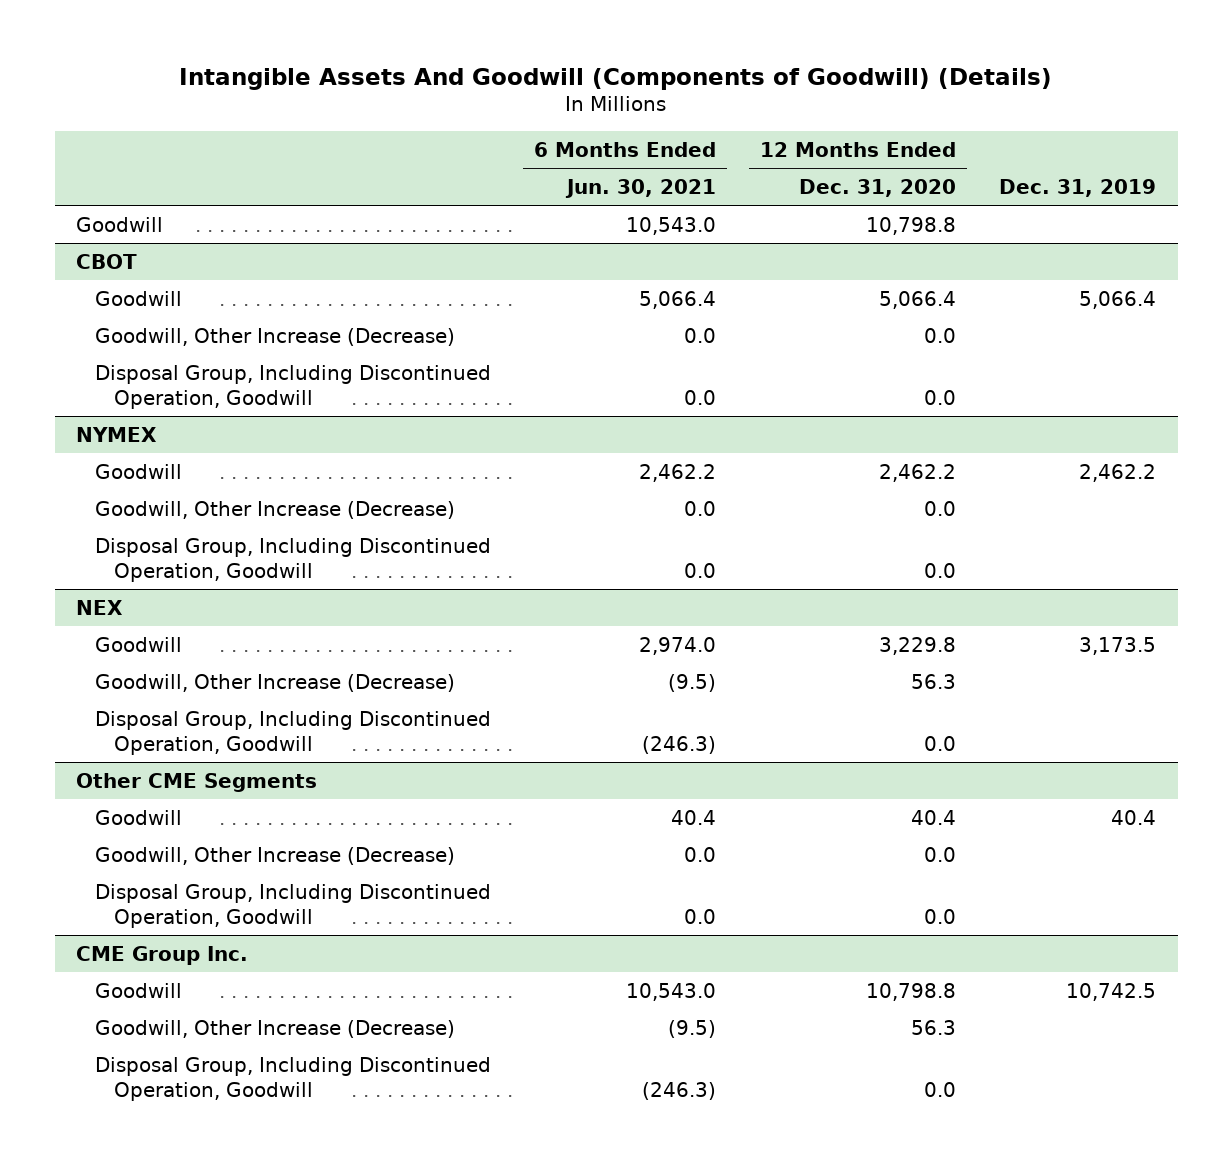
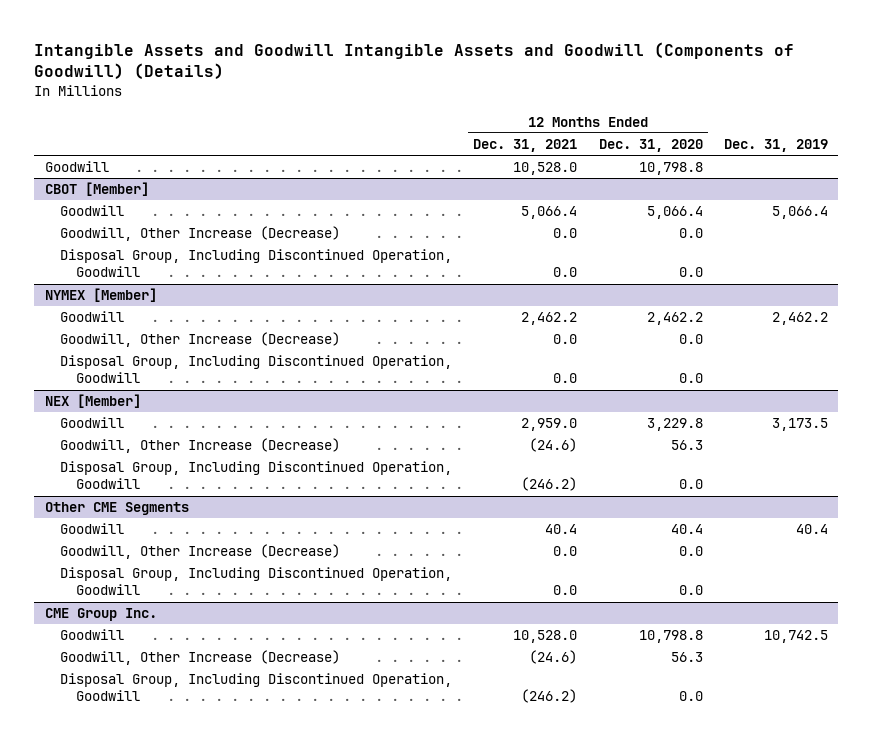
- Intangible Assets And Goodwill (Components of Goodwill) (Details)
+ Intangible Assets and Goodwill Intangible Assets and Goodwill (Components of Goodwill) (Details)
- | 6 Months Ended Jun. 30, 2021 | 12 Months Ended Dec. 31, 2020 | Dec. 31, 2019
+ | 12 Months Ended Dec. 31, 2021 | 12 Months Ended Dec. 31, 2020 | Dec. 31, 2019
- CBOT
+ CBOT [Member]
- NYMEX
+ NYMEX [Member]
- NEX
+ NEX [Member]

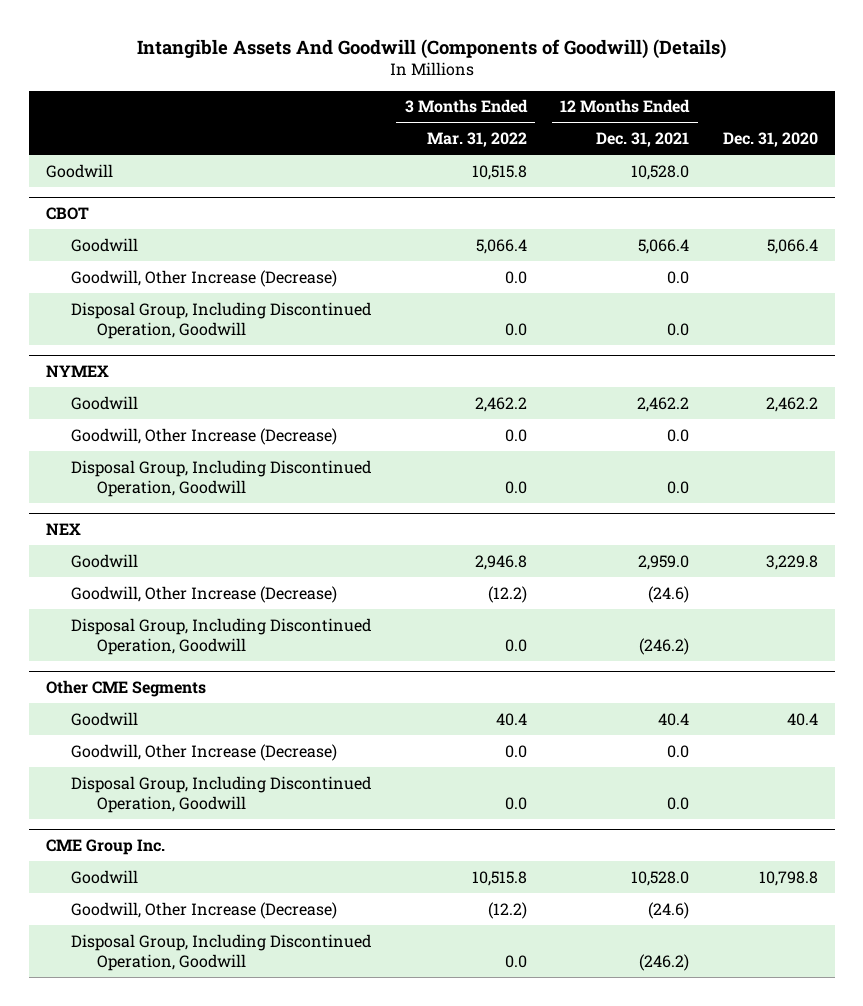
- Intangible Assets and Goodwill Intangible Assets and Goodwill (Components of Goodwill) (Details)
+ Intangible Assets And Goodwill (Components of Goodwill) (Details)
- | 12 Months Ended Dec. 31, 2021 | 12 Months Ended Dec. 31, 2020 | Dec. 31, 2019
+ | 3 Months Ended Mar. 31, 2022 | 12 Months Ended Dec. 31, 2021 | Dec. 31, 2020
- CBOT [Member]
+ CBOT
- NYMEX [Member]
+ NYMEX
- NEX [Member]
+ NEX

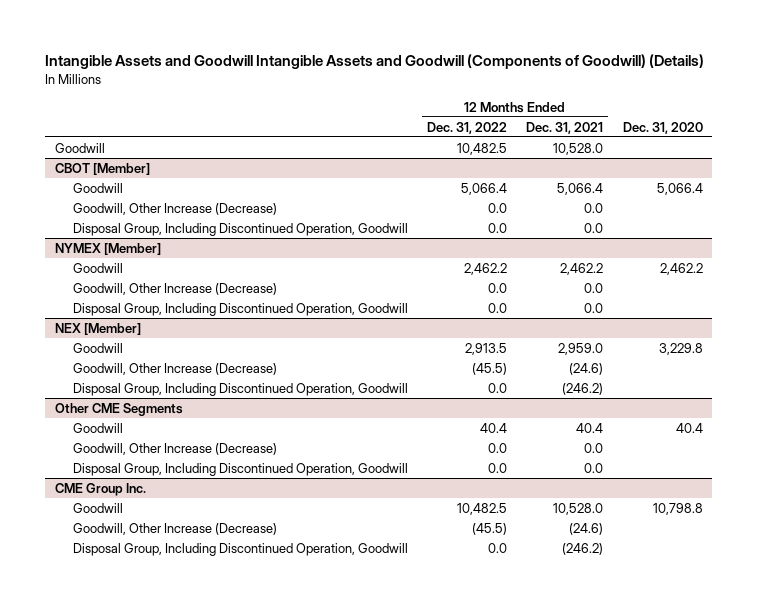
- Intangible Assets And Goodwill (Components of Goodwill) (Details)
+ Intangible Assets and Goodwill Intangible Assets and Goodwill (Components of Goodwill) (Details)
- | 3 Months Ended Mar. 31, 2022 | 12 Months Ended Dec. 31, 2021 | Dec. 31, 2020
+ | 12 Months Ended Dec. 31, 2022 | 12 Months Ended Dec. 31, 2021 | Dec. 31, 2020
- CBOT
+ CBOT [Member]
- NYMEX
+ NYMEX [Member]
- NEX
+ NEX [Member]

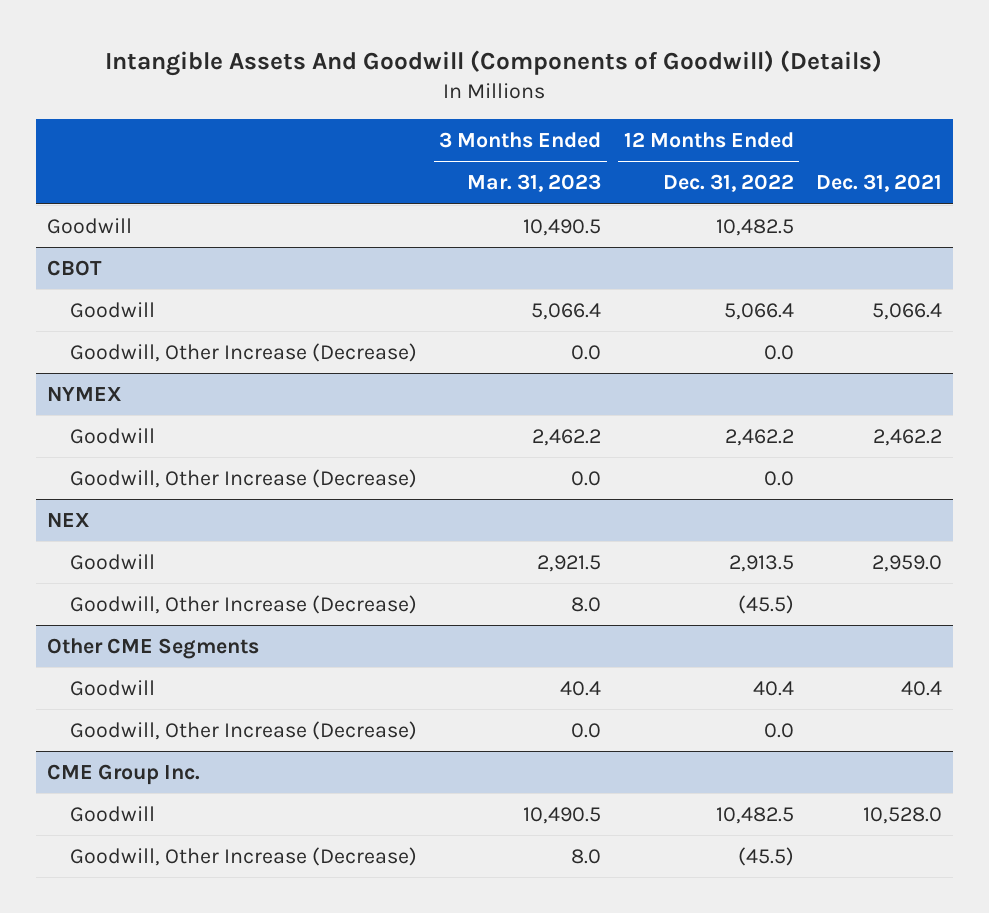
- Intangible Assets and Goodwill Intangible Assets and Goodwill (Components of Goodwill) (Details)
+ Intangible Assets And Goodwill (Components of Goodwill) (Details)
- | 12 Months Ended Dec. 31, 2022 | 12 Months Ended Dec. 31, 2021 | Dec. 31, 2020
+ | 3 Months Ended Mar. 31, 2023 | 12 Months Ended Dec. 31, 2022 | Dec. 31, 2021
- CBOT [Member]
+ CBOT
- Disposal Group, Including Discontinued Operation, Goodwill | 0.0 | 0.0 |
- NYMEX [Member]
+ NYMEX
- Disposal Group, Including Discontinued Operation, Goodwill | 0.0 | 0.0 |
- NEX [Member]
+ NEX
- Disposal Group, Including Discontinued Operation, Goodwill | 0.0 | (246.2) |
@ Other CME Segments
- Disposal Group, Including Discontinued Operation, Goodwill | 0.0 | 0.0 |
@ CME Group Inc.
- Disposal Group, Including Discontinued Operation, Goodwill | 0.0 | (246.2) |

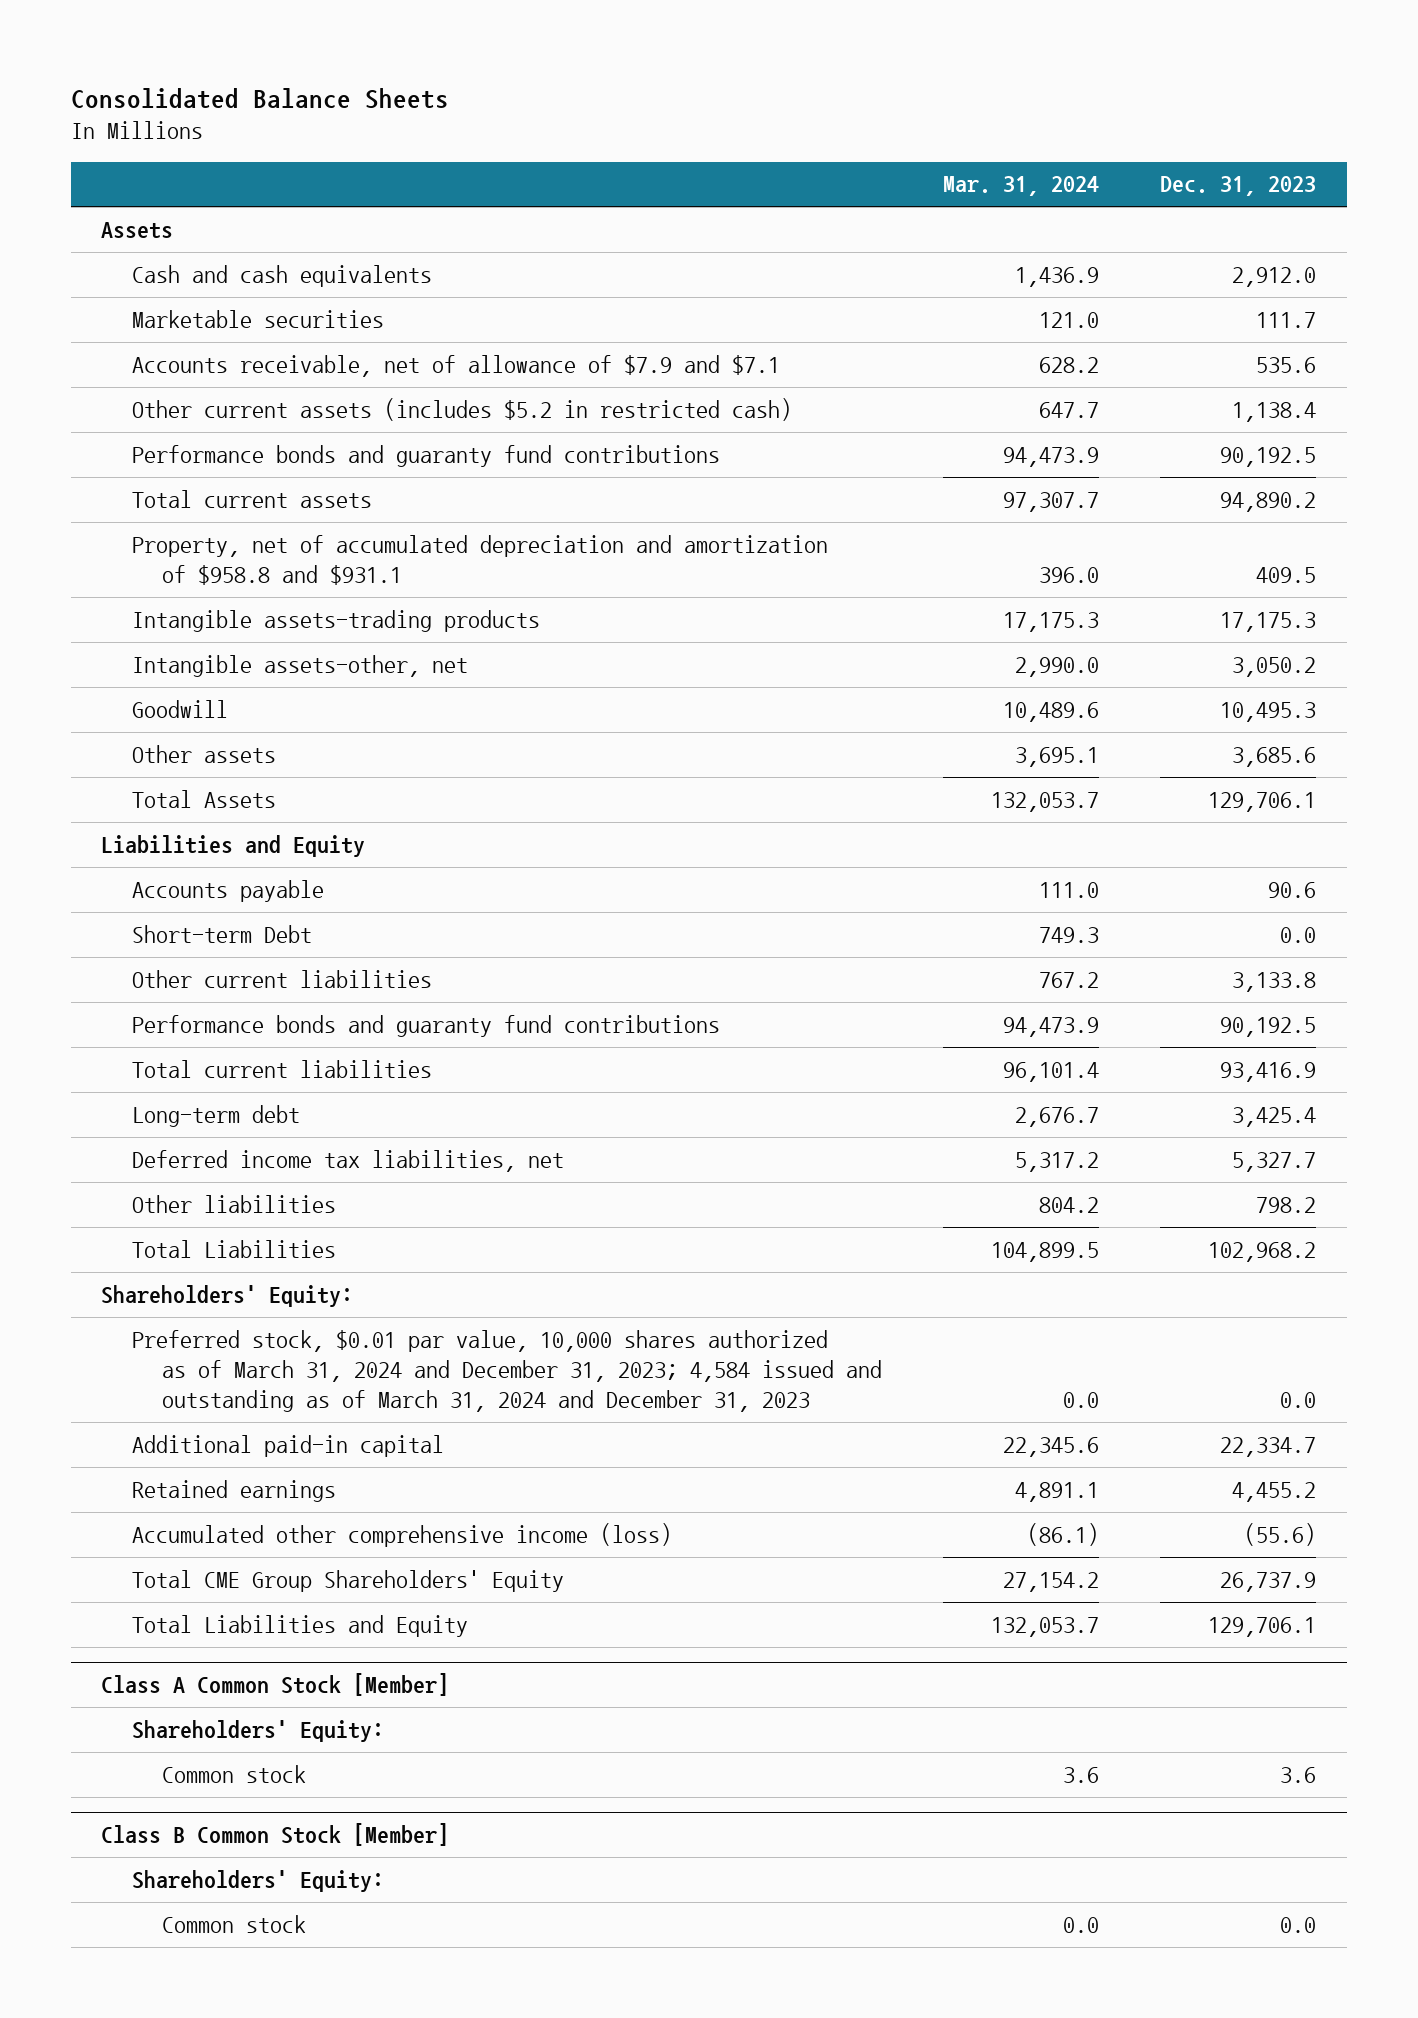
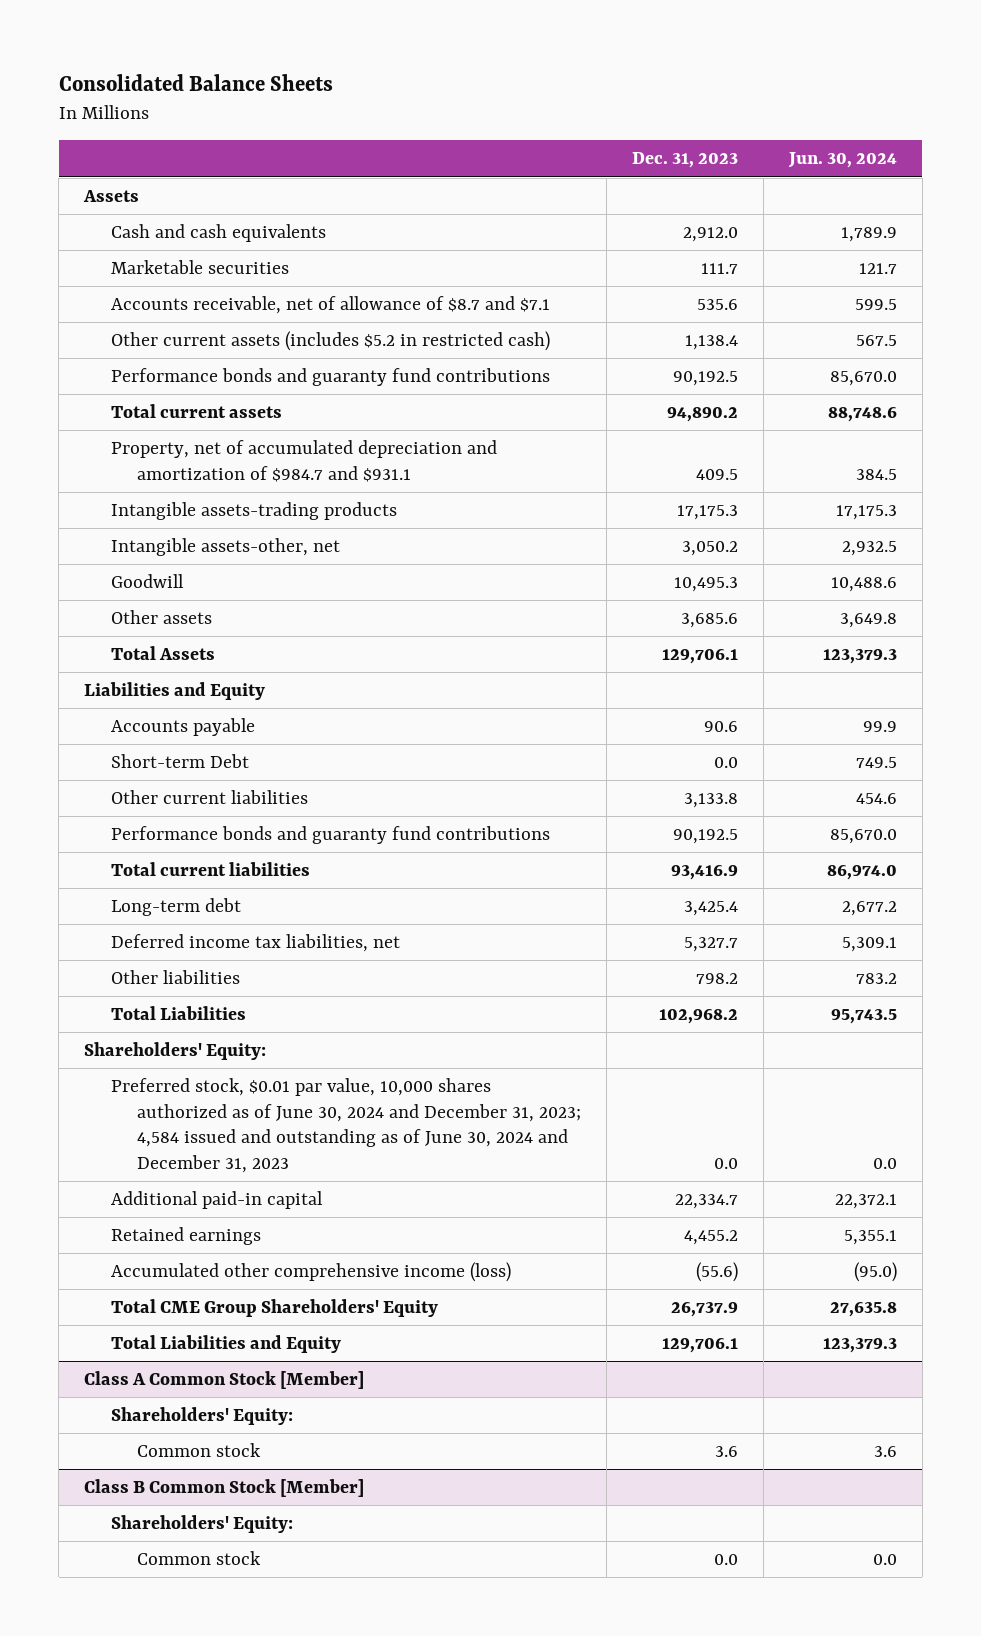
- | Mar. 31, 2024 | Dec. 31, 2023
+ | Dec. 31, 2023 | Jun. 30, 2024
- Accounts receivable, net of allowance of $7.9 and $7.1 | 628.2 | 535.6
+ Accounts receivable, net of allowance of $8.7 and $7.1 | 535.6 | 599.5
- Property, net of accumulated depreciation and amortization of $958.8 and $931.1 | 396.0 | 409.5
+ Property, net of accumulated depreciation and amortization of $984.7 and $931.1 | 409.5 | 384.5
- Preferred stock, $0.01 par value, 10,000 shares authorized as of March 31, 2024 and December 31, 2023; 4,584 issued and outstanding as of March 31, 2024 and December 31, 2023 | 0.0 | 0.0
+ Preferred stock, $0.01 par value, 10,000 shares authorized as of June 30, 2024 and December 31, 2023; 4,584 issued and outstanding as of June 30, 2024 and December 31, 2023 | 0.0 | 0.0

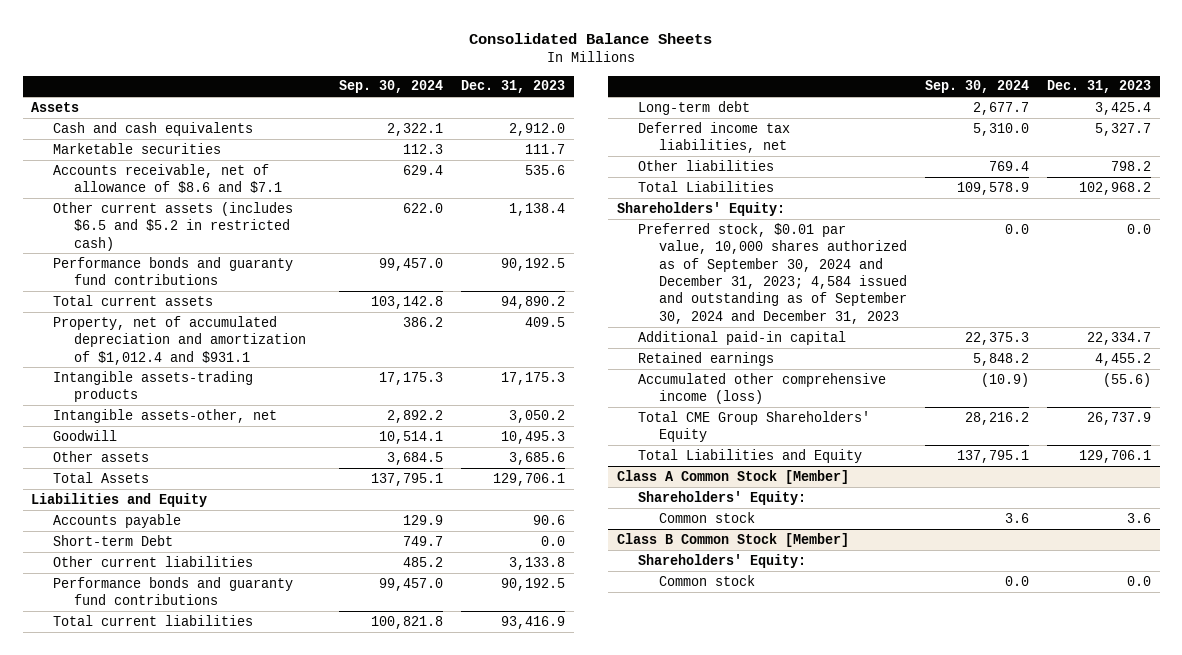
- | Dec. 31, 2023 | Jun. 30, 2024
+ | Sep. 30, 2024 | Dec. 31, 2023
- Accounts receivable, net of allowance of $8.7 and $7.1 | 535.6 | 599.5
- Other current assets (includes $5.2 in restricted cash) | 1,138.4 | 567.5
+ Accounts receivable, net of allowance of $8.6 and $7.1 | 629.4 | 535.6
+ Other current assets (includes $6.5 and $5.2 in restricted cash) | 622.0 | 1,138.4
- Property, net of accumulated depreciation and amortization of $984.7 and $931.1 | 409.5 | 384.5
+ Property, net of accumulated depreciation and amortization of $1,012.4 and $931.1 | 386.2 | 409.5
- Preferred stock, $0.01 par value, 10,000 shares authorized as of June 30, 2024 and December 31, 2023; 4,584 issued and outstanding as of June 30, 2024 and December 31, 2023 | 0.0 | 0.0
+ Preferred stock, $0.01 par value, 10,000 shares authorized as of September 30, 2024 and December 31, 2023; 4,584 issued and outstanding as of September 30, 2024 and December 31, 2023 | 0.0 | 0.0

